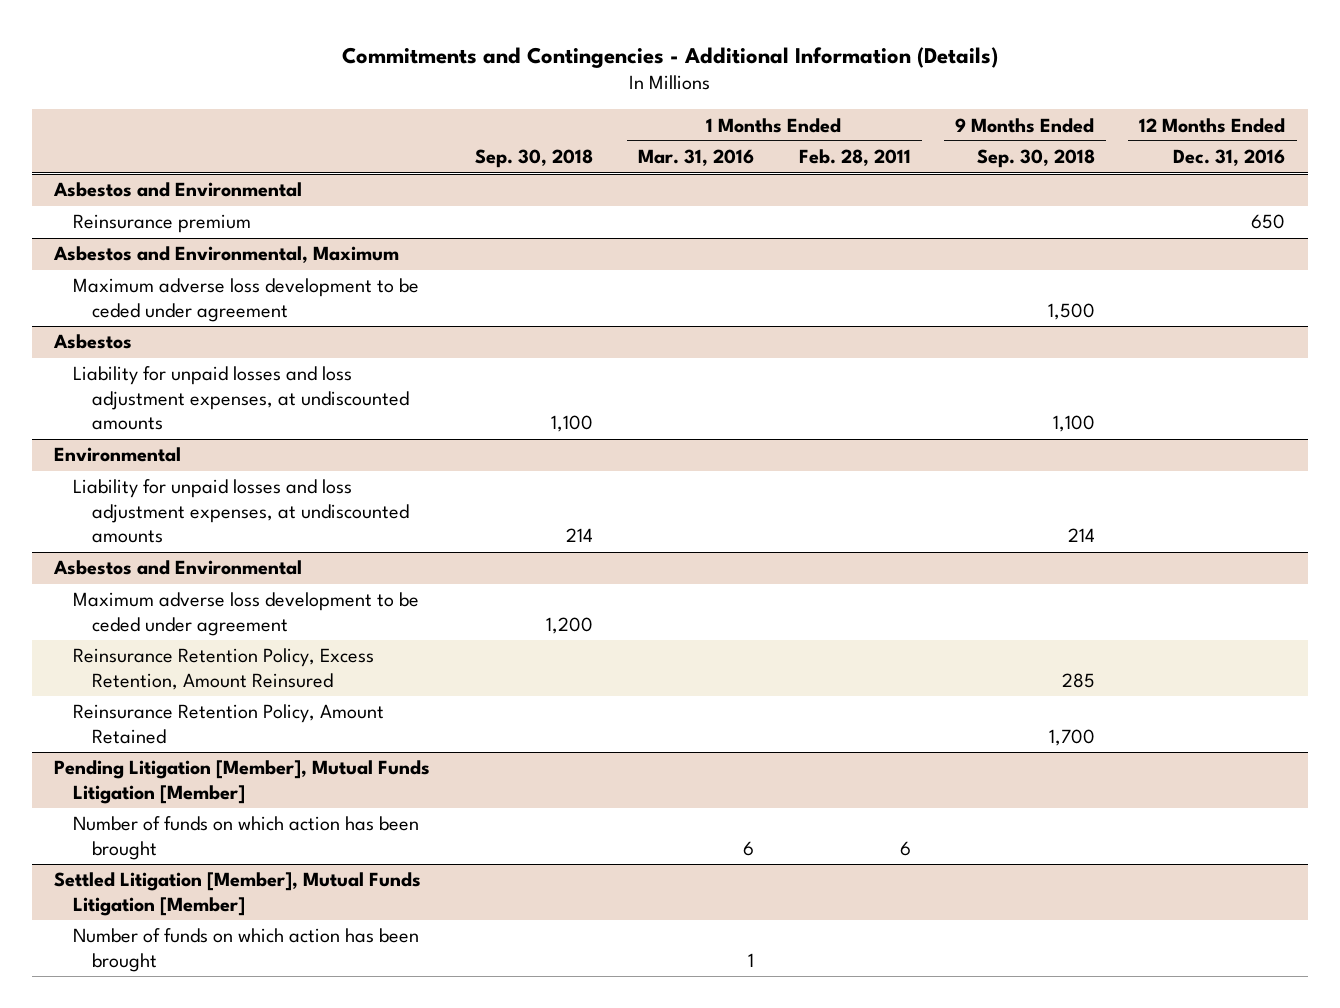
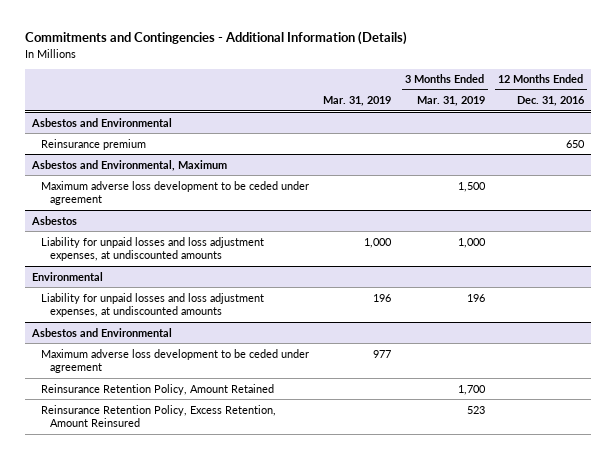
- | Sep. 30, 2018 | 1 Months Ended Mar. 31, 2016 | 1 Months Ended Feb. 28, 2011 | 9 Months Ended Sep. 30, 2018 | 12 Months Ended Dec. 31, 2016
+ | Mar. 31, 2019 | 3 Months Ended Mar. 31, 2019 | 12 Months Ended Dec. 31, 2016
- Pending Litigation [Member], Mutual Funds Litigation [Member]
- Number of funds on which action has been brought | | 6 | 6 | |
- Settled Litigation [Member], Mutual Funds Litigation [Member]
- Number of funds on which action has been brought | | 1 | | |
@ Asbestos and Environmental
moved down: Reinsurance Retention Policy, Excess Retention, Amount Reinsured | | 523 |

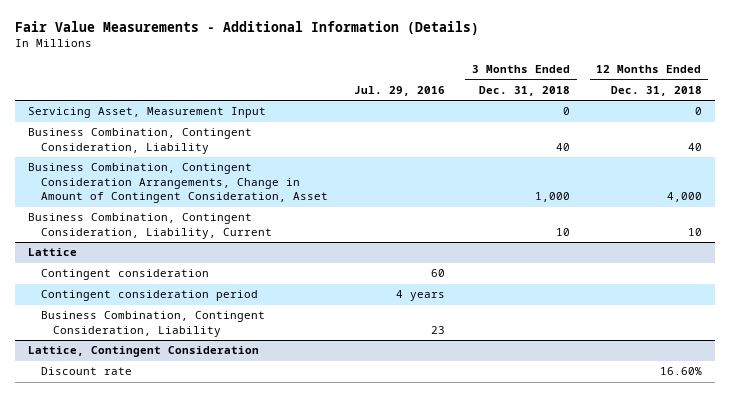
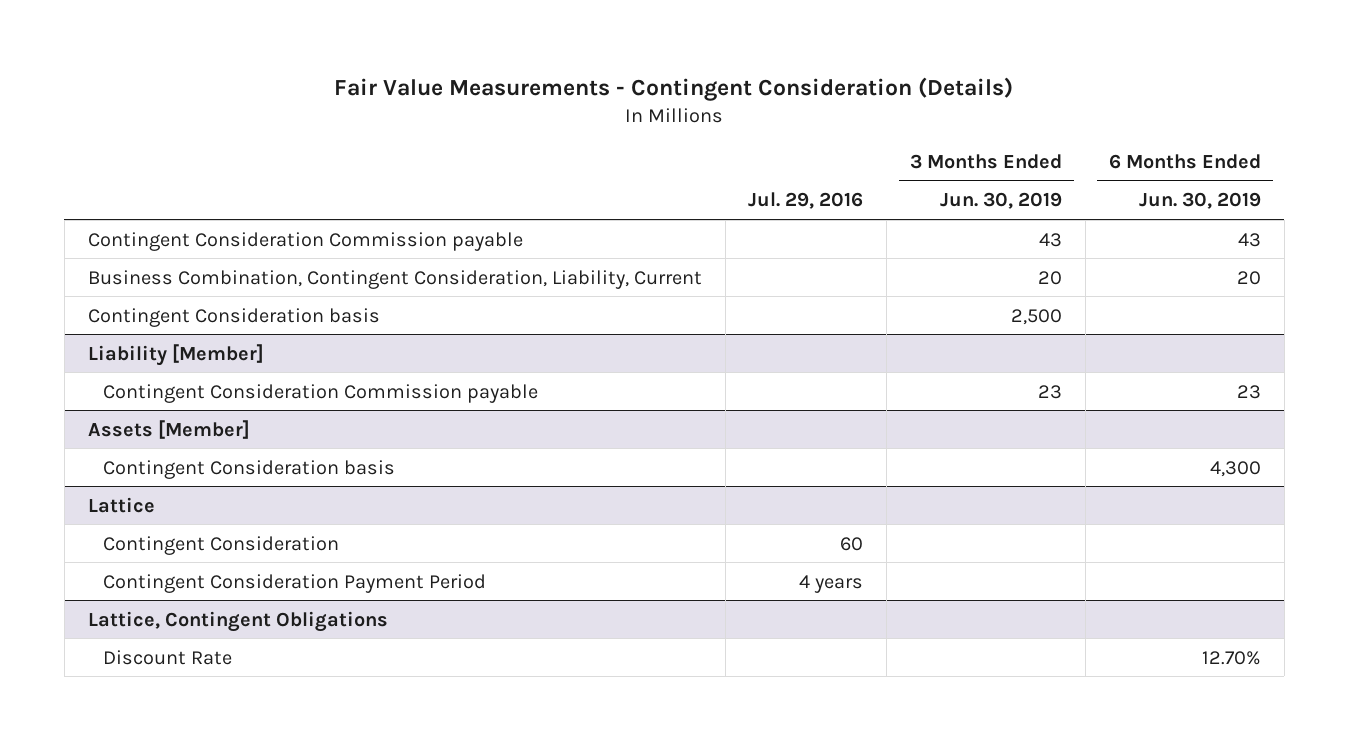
- Fair Value Measurements - Additional Information (Details)
+ Fair Value Measurements - Contingent Consideration (Details)
- | Jul. 29, 2016 | 3 Months Ended Dec. 31, 2018 | 12 Months Ended Dec. 31, 2018
+ | Jul. 29, 2016 | 3 Months Ended Jun. 30, 2019 | 6 Months Ended Jun. 30, 2019
- Servicing Asset, Measurement Input | | 0 | 0
- Business Combination, Contingent Consideration, Liability | | 40 | 40
- Business Combination, Contingent Consideration Arrangements, Change in Amount of Contingent Consideration, Asset | | 1,000 | 4,000
+ Contingent Consideration Commission payable | | 43 | 43
+ Contingent Consideration basis | | 2,500 |
+ Liability [Member]
+ Contingent Consideration Commission payable | | 23 | 23
+ Assets [Member]
+ Contingent Consideration basis | | | 4,300
@ Lattice
- Contingent consideration | 60 | |
- Contingent consideration period | 4 years | |
- Business Combination, Contingent Consideration, Liability | 23 | |
- Lattice, Contingent Consideration
- Discount rate | | | 16.60%
@ Lattice
+ Contingent Consideration | 60 | |
+ Contingent Consideration Payment Period | 4 years | |
+ Lattice, Contingent Obligations
+ Discount Rate | | | 12.70%

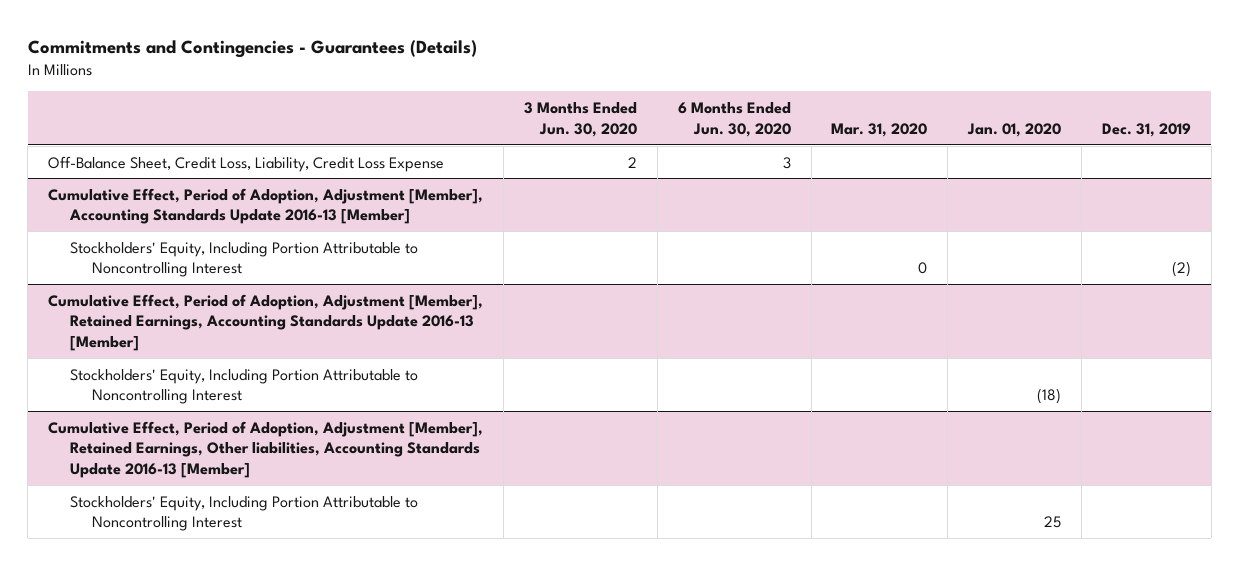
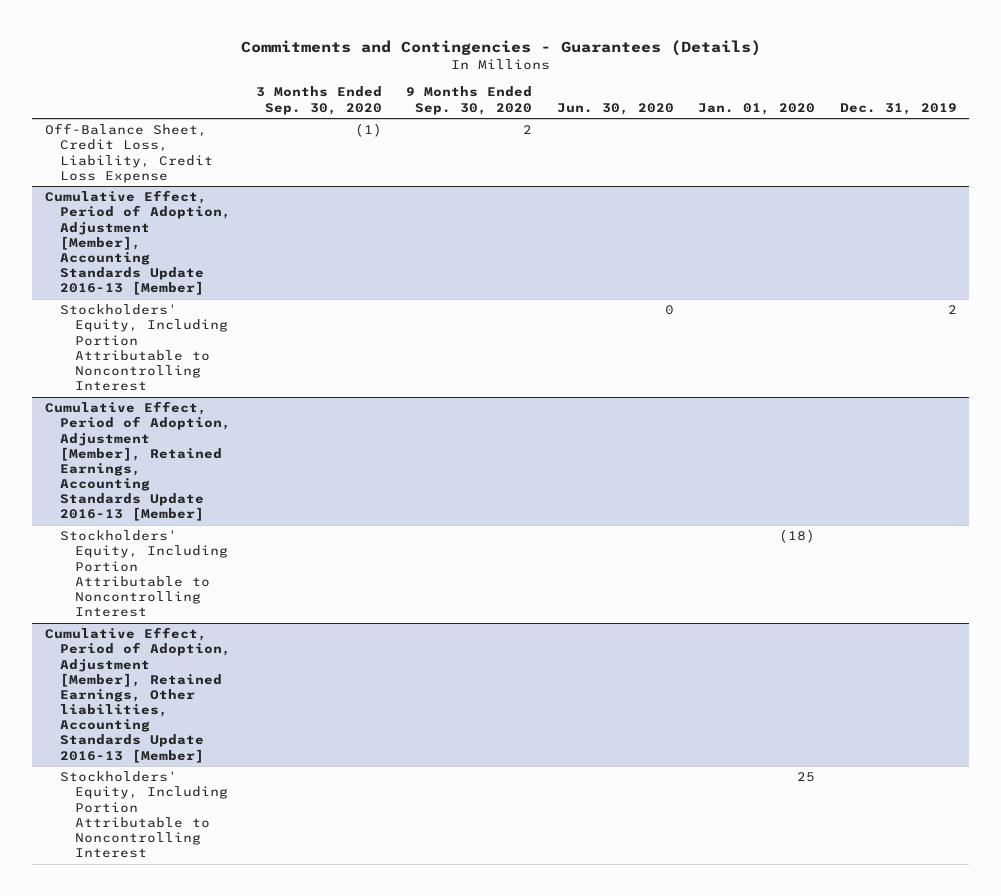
- | 3 Months Ended Jun. 30, 2020 | 6 Months Ended Jun. 30, 2020 | Mar. 31, 2020 | Jan. 01, 2020 | Dec. 31, 2019
+ | 3 Months Ended Sep. 30, 2020 | 9 Months Ended Sep. 30, 2020 | Jun. 30, 2020 | Jan. 01, 2020 | Dec. 31, 2019
@ Cumulative Effect, Period of Adoption, Adjustment [Member], Accounting Standards Update 2016-13 [Member]
- Stockholders' Equity, Including Portion Attributable to Noncontrolling Interest | | | 0 | | (2)
+ Stockholders' Equity, Including Portion Attributable to Noncontrolling Interest | | | 0 | | 2

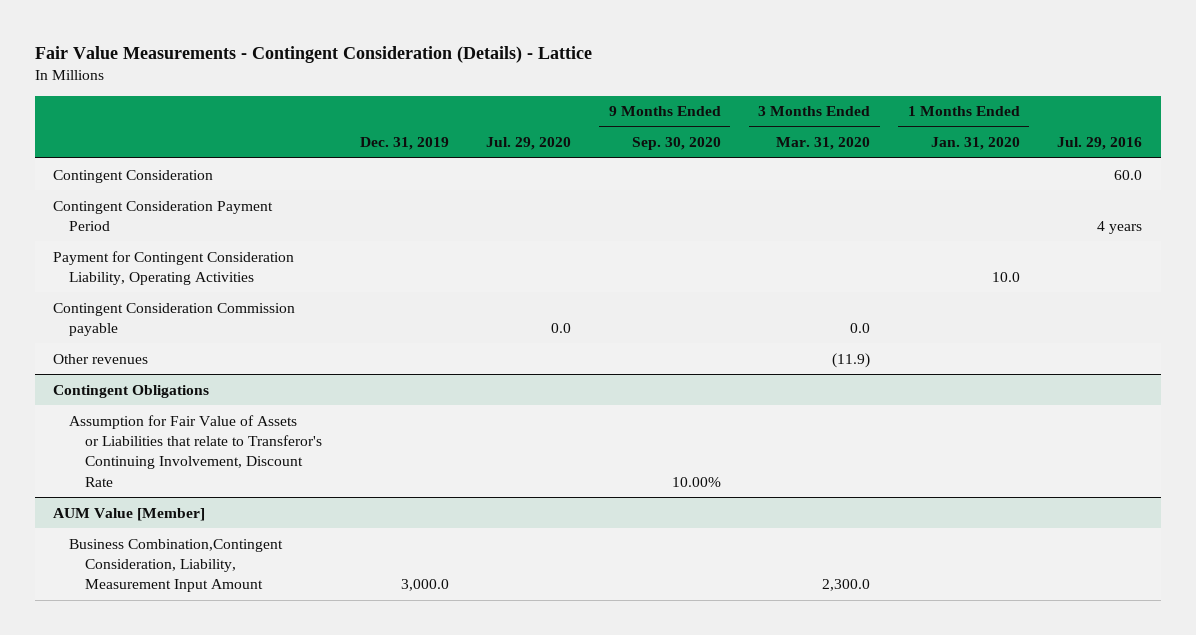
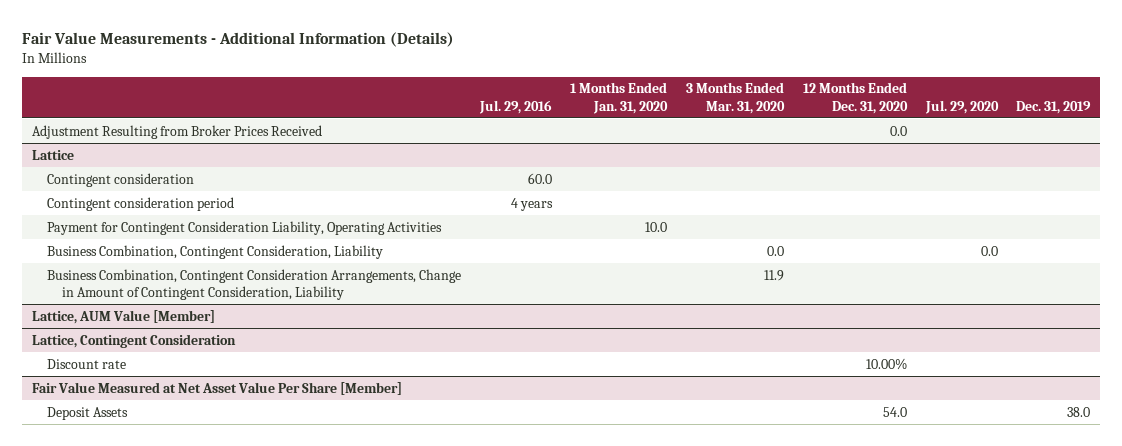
- Fair Value Measurements - Contingent Consideration (Details) - Lattice
+ Fair Value Measurements - Additional Information (Details)
- | Dec. 31, 2019 | Jul. 29, 2020 | 9 Months Ended Sep. 30, 2020 | 3 Months Ended Mar. 31, 2020 | 1 Months Ended Jan. 31, 2020 | Jul. 29, 2016
+ | Jul. 29, 2016 | 1 Months Ended Jan. 31, 2020 | 3 Months Ended Mar. 31, 2020 | 12 Months Ended Dec. 31, 2020 | Jul. 29, 2020 | Dec. 31, 2019
- Contingent Consideration | | | | | | 60.0
- Contingent Consideration Payment Period | | | | | | 4 years
- Payment for Contingent Consideration Liability, Operating Activities | | | | | 10.0 |
- Contingent Consideration Commission payable | | 0.0 | | 0.0 | |
- Other revenues | | | | (11.9) | |
- Contingent Obligations
- Assumption for Fair Value of Assets or Liabilities that relate to Transferor's Continuing Involvement, Discount Rate | | | 10.00% | | |
- AUM Value [Member]
- Business Combination,Contingent Consideration, Liability, Measurement Input Amount | 3,000.0 | | | 2,300.0 | |
+ Adjustment Resulting from Broker Prices Received | | | | 0.0 | |
+ Lattice
+ Contingent consideration | 60.0 | | | | |
+ Contingent consideration period | 4 years | | | | |
+ Payment for Contingent Consideration Liability, Operating Activities | | 10.0 | | | |
+ Business Combination, Contingent Consideration, Liability | | | 0.0 | | 0.0 |
+ Business Combination, Contingent Consideration Arrangements, Change in Amount of Contingent Consideration, Liability | | | 11.9 | | |
+ Lattice, AUM Value [Member]
+ Lattice, Contingent Consideration
+ Discount rate | | | | 10.00% | |
+ Fair Value Measured at Net Asset Value Per Share [Member]
+ Deposit Assets | | | | 54.0 | | 38.0

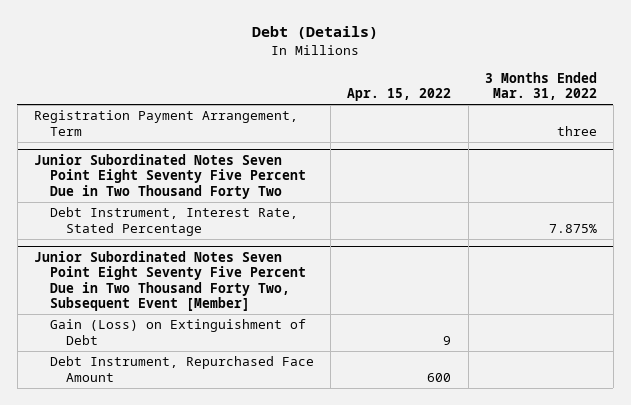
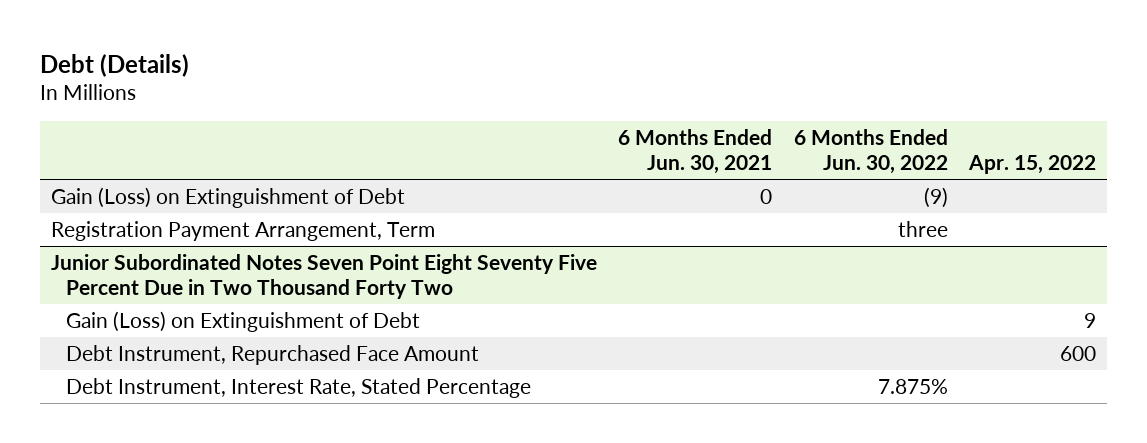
- | Apr. 15, 2022 | 3 Months Ended Mar. 31, 2022
+ | 6 Months Ended Jun. 30, 2021 | 6 Months Ended Jun. 30, 2022 | Apr. 15, 2022
+ Gain (Loss) on Extinguishment of Debt | 0 | (9) |
@ Junior Subordinated Notes Seven Point Eight Seventy Five Percent Due in Two Thousand Forty Two
+ Gain (Loss) on Extinguishment of Debt | | | 9
+ Debt Instrument, Repurchased Face Amount | | | 600
- Junior Subordinated Notes Seven Point Eight Seventy Five Percent Due in Two Thousand Forty Two, Subsequent Event [Member]
- Gain (Loss) on Extinguishment of Debt | 9 |
- Debt Instrument, Repurchased Face Amount | 600 |

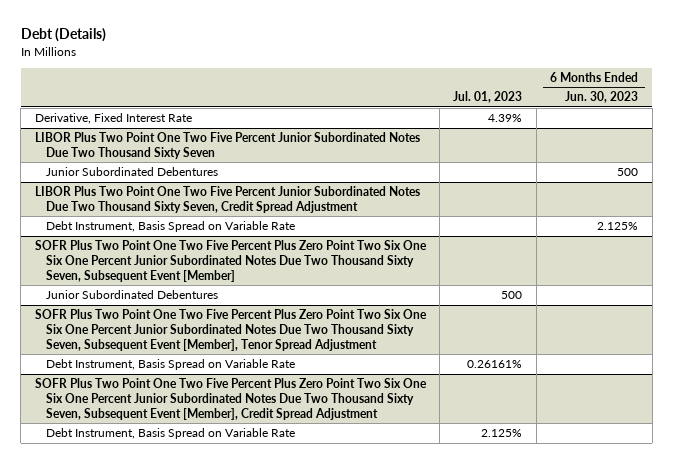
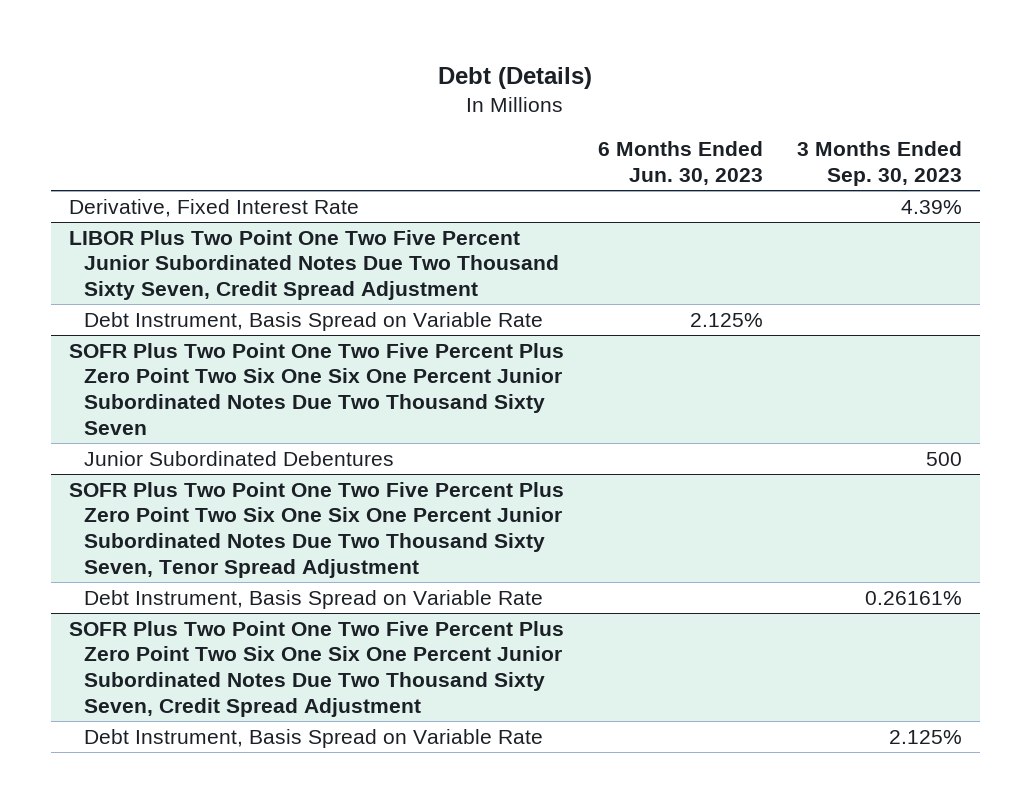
- | Jul. 01, 2023 | 6 Months Ended Jun. 30, 2023
+ | 6 Months Ended Jun. 30, 2023 | 3 Months Ended Sep. 30, 2023
- LIBOR Plus Two Point One Two Five Percent Junior Subordinated Notes Due Two Thousand Sixty Seven
- Junior Subordinated Debentures | | 500
- SOFR Plus Two Point One Two Five Percent Plus Zero Point Two Six One Six One Percent Junior Subordinated Notes Due Two Thousand Sixty Seven, Subsequent Event [Member]
+ SOFR Plus Two Point One Two Five Percent Plus Zero Point Two Six One Six One Percent Junior Subordinated Notes Due Two Thousand Sixty Seven
- SOFR Plus Two Point One Two Five Percent Plus Zero Point Two Six One Six One Percent Junior Subordinated Notes Due Two Thousand Sixty Seven, Subsequent Event [Member], Tenor Spread Adjustment
+ SOFR Plus Two Point One Two Five Percent Plus Zero Point Two Six One Six One Percent Junior Subordinated Notes Due Two Thousand Sixty Seven, Tenor Spread Adjustment
- SOFR Plus Two Point One Two Five Percent Plus Zero Point Two Six One Six One Percent Junior Subordinated Notes Due Two Thousand Sixty Seven, Subsequent Event [Member], Credit Spread Adjustment
+ SOFR Plus Two Point One Two Five Percent Plus Zero Point Two Six One Six One Percent Junior Subordinated Notes Due Two Thousand Sixty Seven, Credit Spread Adjustment

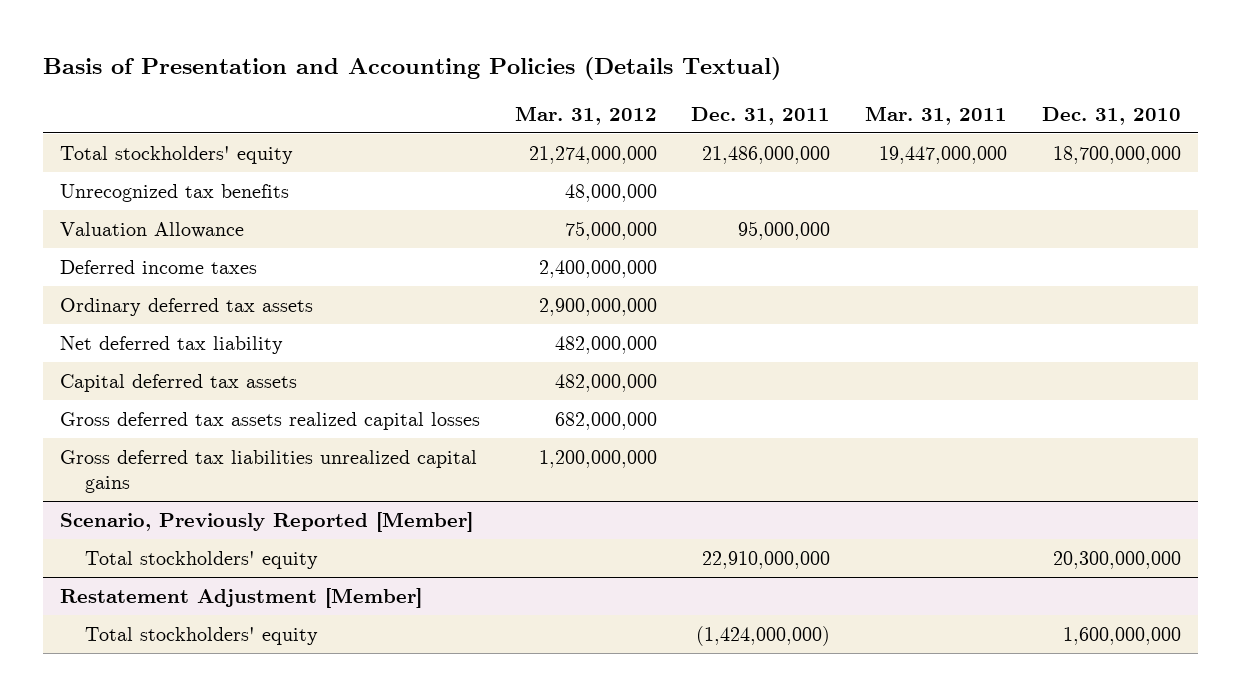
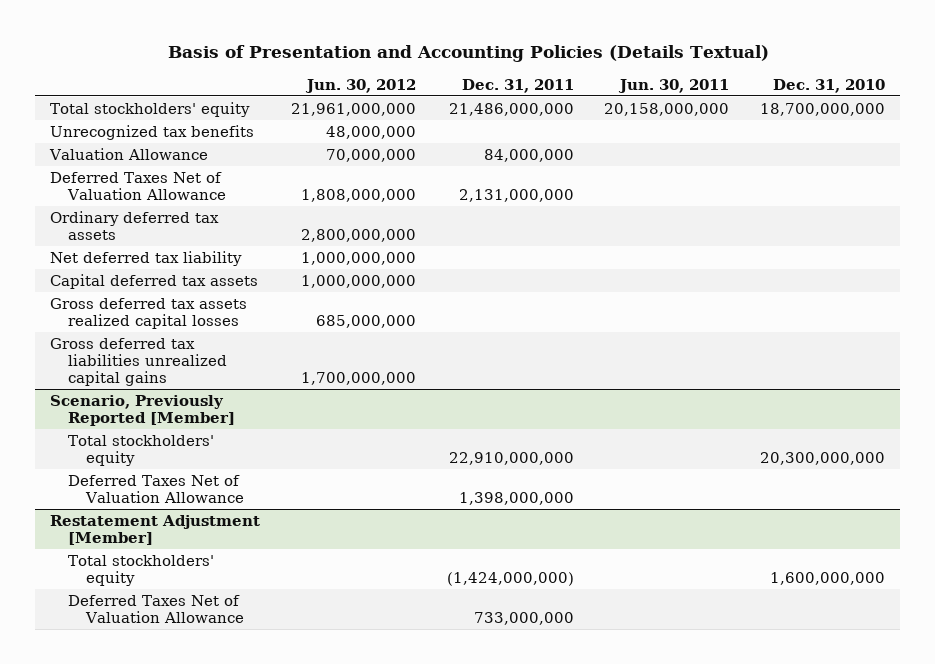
- | Mar. 31, 2012 | Dec. 31, 2011 | Mar. 31, 2011 | Dec. 31, 2010
+ | Jun. 30, 2012 | Dec. 31, 2011 | Jun. 30, 2011 | Dec. 31, 2010
- Valuation Allowance | 75,000,000 | 95,000,000 | |
- Deferred income taxes | 2,400,000,000 | | |
+ Valuation Allowance | 70,000,000 | 84,000,000 | |
+ Deferred Taxes Net of Valuation Allowance | 1,808,000,000 | 2,131,000,000 | |
@ Scenario, Previously Reported [Member]
+ Deferred Taxes Net of Valuation Allowance | | 1,398,000,000 | |
@ Restatement Adjustment [Member]
+ Deferred Taxes Net of Valuation Allowance | | 733,000,000 | |

